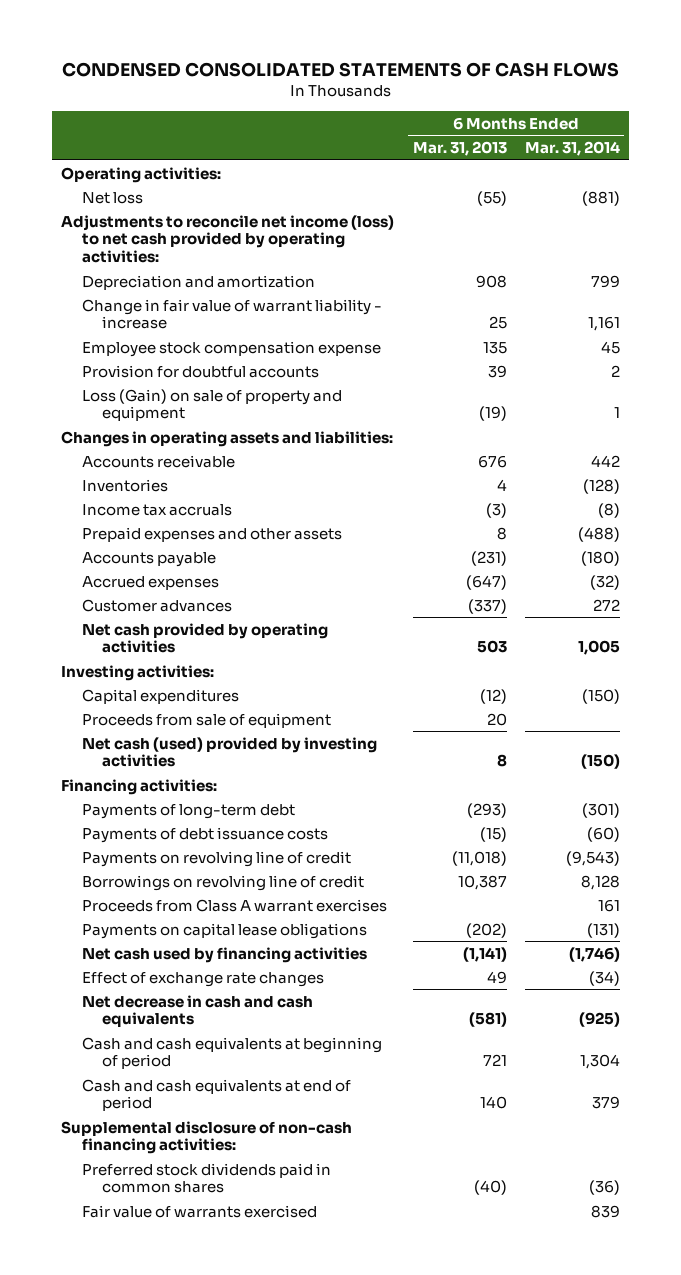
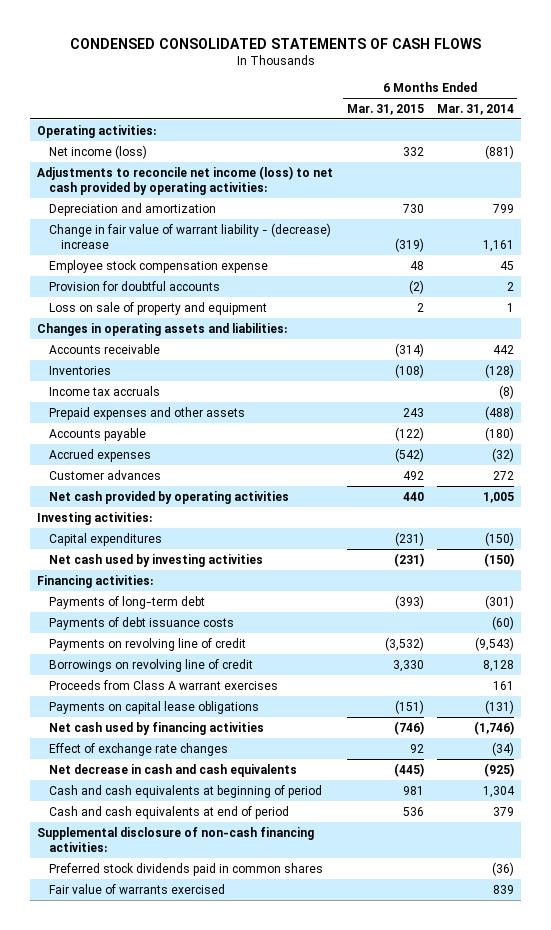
- | 6 Months Ended Mar. 31, 2013 | 6 Months Ended Mar. 31, 2014
+ | 6 Months Ended Mar. 31, 2015 | 6 Months Ended Mar. 31, 2014
- Net loss | (55) | (881)
+ Net income (loss) | 332 | (881)
- Change in fair value of warrant liability - increase | 25 | 1,161
+ Change in fair value of warrant liability - (decrease) increase | (319) | 1,161
- Loss (Gain) on sale of property and equipment | (19) | 1
+ Loss on sale of property and equipment | 2 | 1
- Proceeds from sale of equipment | 20 |
- Net cash (used) provided by investing activities | 8 | (150)
+ Net cash used by investing activities | (231) | (150)

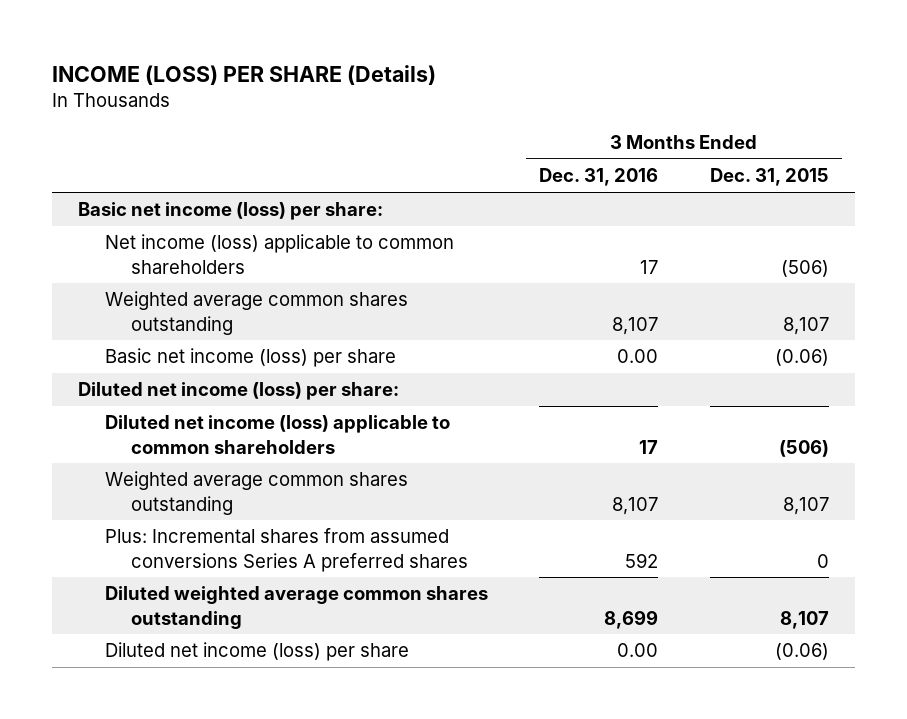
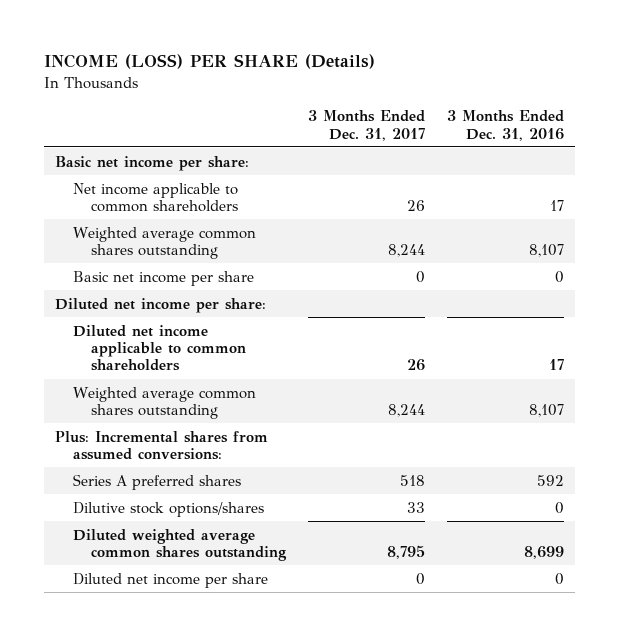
- | 3 Months Ended Dec. 31, 2016 | 3 Months Ended Dec. 31, 2015
+ | 3 Months Ended Dec. 31, 2017 | 3 Months Ended Dec. 31, 2016
- Basic net income (loss) per share:
- Net income (loss) applicable to common shareholders | 17 | (506)
+ Basic net income per share:
+ Net income applicable to common shareholders | 26 | 17
- Basic net income (loss) per share | 0.00 | (0.06)
- Diluted net income (loss) per share:
- Diluted net income (loss) applicable to common shareholders | 17 | (506)
+ Basic net income per share | 0 | 0
+ Diluted net income per share:
+ Diluted net income applicable to common shareholders | 26 | 17
- Plus: Incremental shares from assumed conversions Series A preferred shares | 592 | 0
+ Plus: Incremental shares from assumed conversions:
+ Series A preferred shares | 518 | 592
+ Dilutive stock options/shares | 33 | 0
- Diluted net income (loss) per share | 0.00 | (0.06)
+ Diluted net income per share | 0 | 0

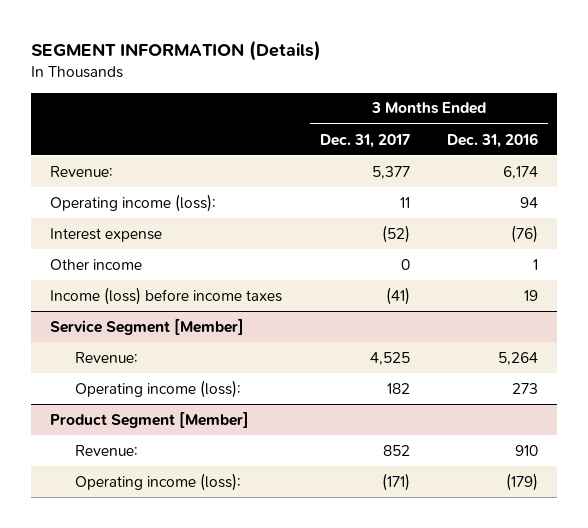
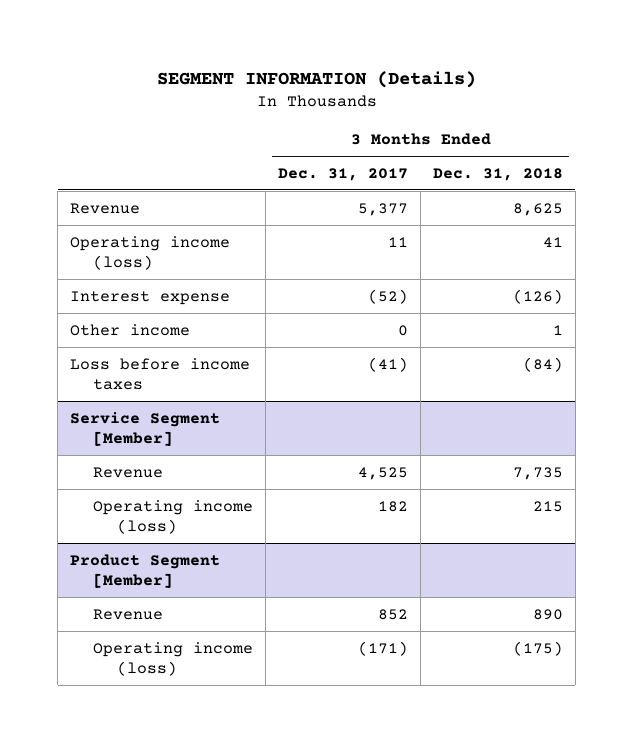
- | 3 Months Ended Dec. 31, 2017 | 3 Months Ended Dec. 31, 2016
+ | 3 Months Ended Dec. 31, 2017 | 3 Months Ended Dec. 31, 2018
- Revenue: | 5,377 | 6,174
- Operating income (loss): | 11 | 94
+ Revenue | 5,377 | 8,625
+ Operating income (loss) | 11 | 41
- Income (loss) before income taxes | (41) | 19
+ Loss before income taxes | (41) | (84)
@ Service Segment [Member]
- Revenue: | 4,525 | 5,264
- Operating income (loss): | 182 | 273
+ Revenue | 4,525 | 7,735
+ Operating income (loss) | 182 | 215
@ Product Segment [Member]
- Revenue: | 852 | 910
- Operating income (loss): | (171) | (179)
+ Revenue | 852 | 890
+ Operating income (loss) | (171) | (175)

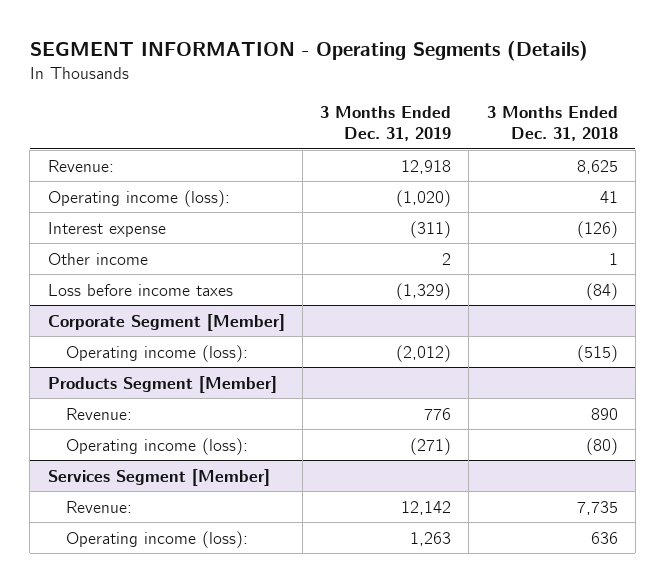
- SEGMENT INFORMATION (Details)
+ SEGMENT INFORMATION - Operating Segments (Details)
- | 3 Months Ended Dec. 31, 2017 | 3 Months Ended Dec. 31, 2018
+ | 3 Months Ended Dec. 31, 2019 | 3 Months Ended Dec. 31, 2018
- Revenue | 5,377 | 8,625
- Operating income (loss) | 11 | 41
+ Revenue: | 12,918 | 8,625
+ Operating income (loss): | (1,020) | 41
- Service Segment [Member]
- Revenue | 4,525 | 7,735
- Operating income (loss) | 182 | 215
- Product Segment [Member]
- Revenue | 852 | 890
- Operating income (loss) | (171) | (175)
+ Corporate Segment [Member]
+ Operating income (loss): | (2,012) | (515)
+ Products Segment [Member]
+ Revenue: | 776 | 890
+ Operating income (loss): | (271) | (80)
+ Services Segment [Member]
+ Revenue: | 12,142 | 7,735
+ Operating income (loss): | 1,263 | 636

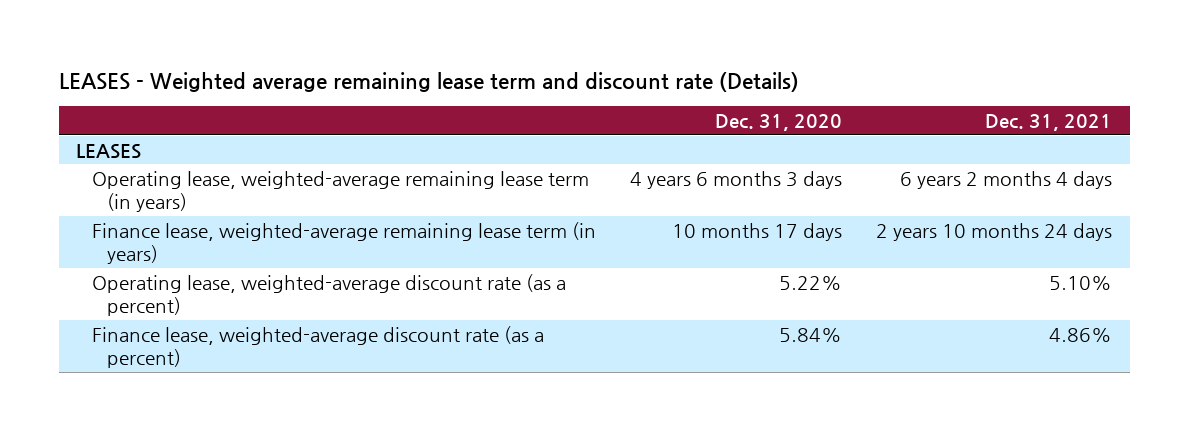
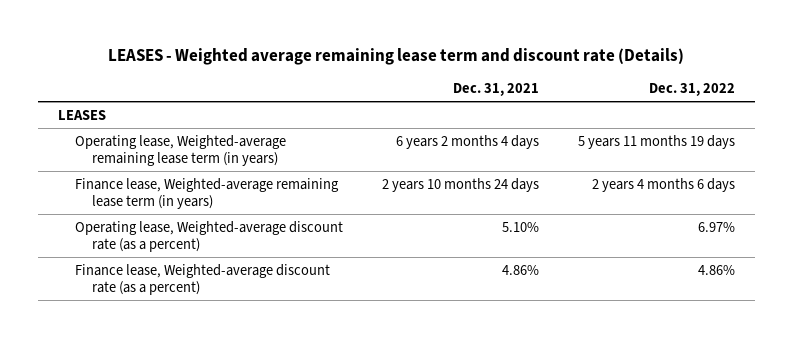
- | Dec. 31, 2020 | Dec. 31, 2021
+ | Dec. 31, 2021 | Dec. 31, 2022
- Operating lease, weighted-average remaining lease term (in years) | 4 years 6 months 3 days | 6 years 2 months 4 days
- Finance lease, weighted-average remaining lease term (in years) | 10 months 17 days | 2 years 10 months 24 days
- Operating lease, weighted-average discount rate (as a percent) | 5.22% | 5.10%
- Finance lease, weighted-average discount rate (as a percent) | 5.84% | 4.86%
+ Operating lease, Weighted-average remaining lease term (in years) | 6 years 2 months 4 days | 5 years 11 months 19 days
+ Finance lease, Weighted-average remaining lease term (in years) | 2 years 10 months 24 days | 2 years 4 months 6 days
+ Operating lease, Weighted-average discount rate (as a percent) | 5.10% | 6.97%
+ Finance lease, Weighted-average discount rate (as a percent) | 4.86% | 4.86%

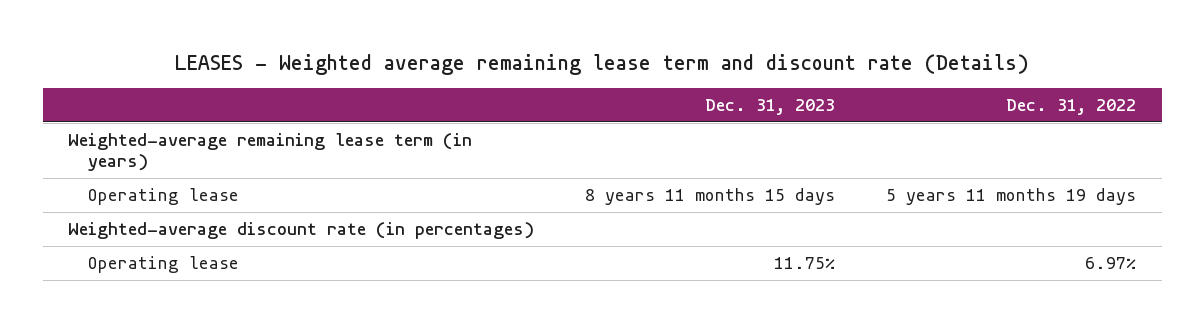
- | Dec. 31, 2021 | Dec. 31, 2022
+ | Dec. 31, 2023 | Dec. 31, 2022
- LEASES
- Operating lease, Weighted-average remaining lease term (in years) | 6 years 2 months 4 days | 5 years 11 months 19 days
- Finance lease, Weighted-average remaining lease term (in years) | 2 years 10 months 24 days | 2 years 4 months 6 days
- Operating lease, Weighted-average discount rate (as a percent) | 5.10% | 6.97%
- Finance lease, Weighted-average discount rate (as a percent) | 4.86% | 4.86%
+ Weighted-average remaining lease term (in years)
+ Operating lease | 8 years 11 months 15 days | 5 years 11 months 19 days
+ Weighted-average discount rate (in percentages)
+ Operating lease | 11.75% | 6.97%

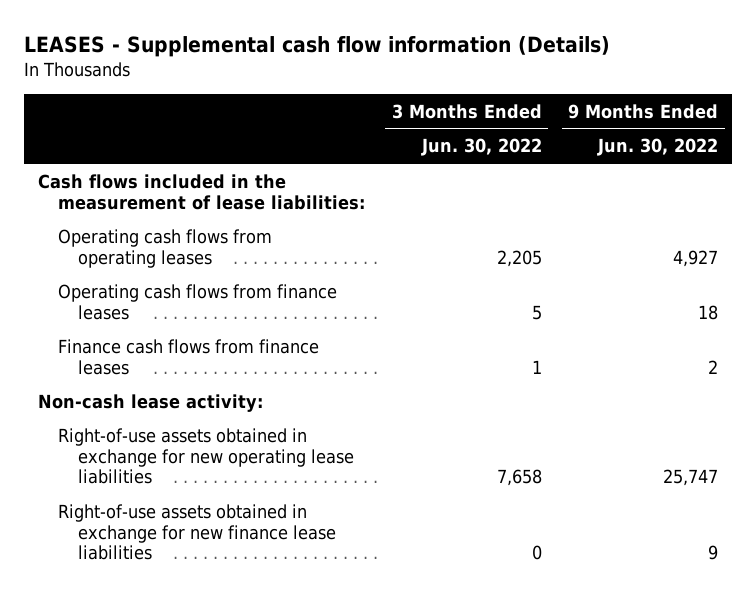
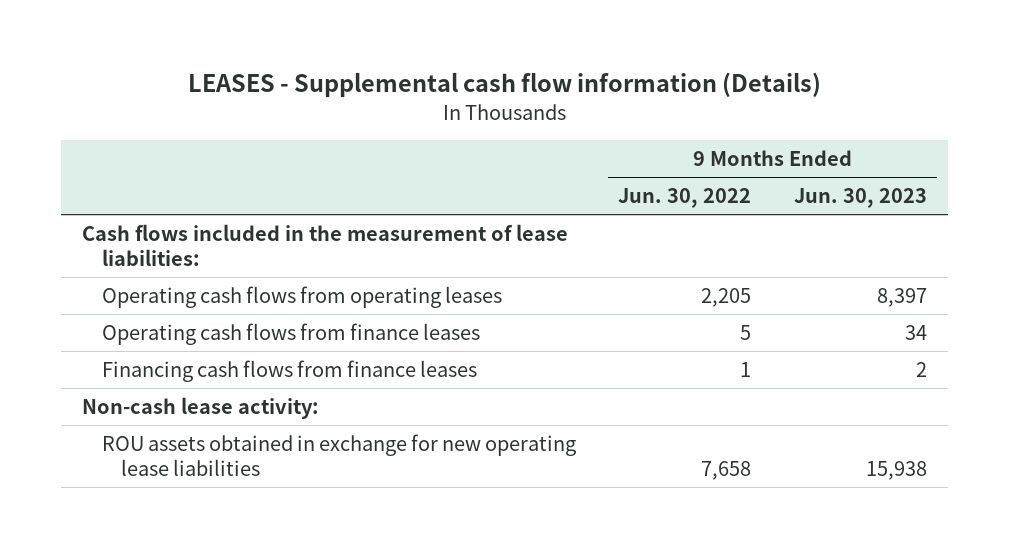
- | 3 Months Ended Jun. 30, 2022 | 9 Months Ended Jun. 30, 2022
+ | 9 Months Ended Jun. 30, 2022 | 9 Months Ended Jun. 30, 2023
- Operating cash flows from operating leases | 2,205 | 4,927
- Operating cash flows from finance leases | 5 | 18
- Finance cash flows from finance leases | 1 | 2
+ Operating cash flows from operating leases | 2,205 | 8,397
+ Operating cash flows from finance leases | 5 | 34
+ Financing cash flows from finance leases | 1 | 2
- Right-of-use assets obtained in exchange for new operating lease liabilities | 7,658 | 25,747
- Right-of-use assets obtained in exchange for new finance lease liabilities | 0 | 9
+ ROU assets obtained in exchange for new operating lease liabilities | 7,658 | 15,938

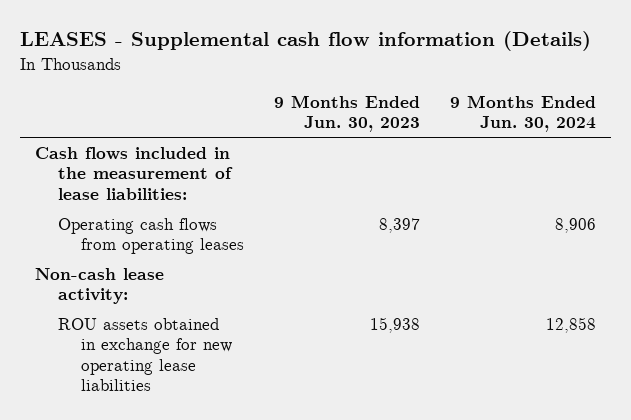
- | 9 Months Ended Jun. 30, 2022 | 9 Months Ended Jun. 30, 2023
+ | 9 Months Ended Jun. 30, 2023 | 9 Months Ended Jun. 30, 2024
- Operating cash flows from finance leases | 5 | 34
- Financing cash flows from finance leases | 1 | 2

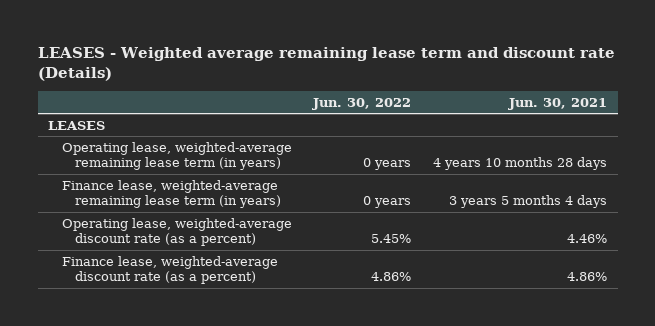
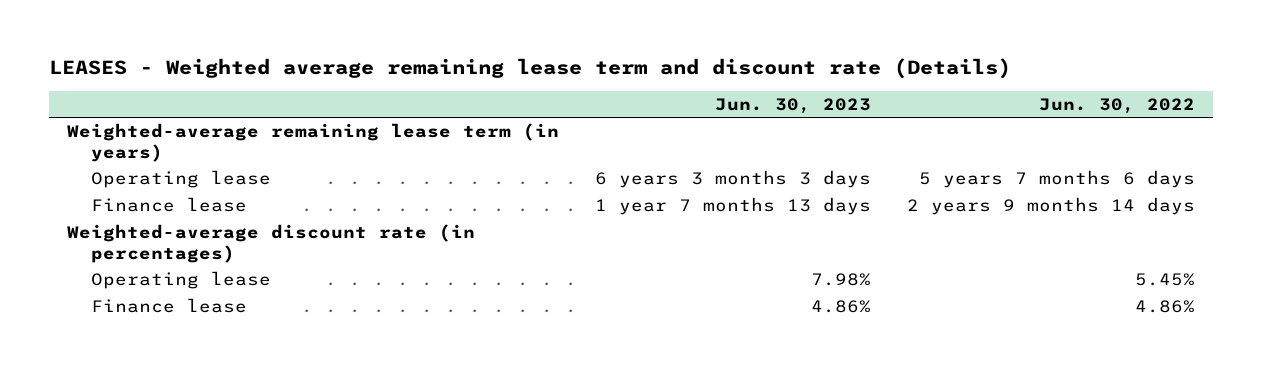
- | Jun. 30, 2022 | Jun. 30, 2021
+ | Jun. 30, 2023 | Jun. 30, 2022
- LEASES
- Operating lease, weighted-average remaining lease term (in years) | 0 years | 4 years 10 months 28 days
- Finance lease, weighted-average remaining lease term (in years) | 0 years | 3 years 5 months 4 days
- Operating lease, weighted-average discount rate (as a percent) | 5.45% | 4.46%
- Finance lease, weighted-average discount rate (as a percent) | 4.86% | 4.86%
+ Weighted-average remaining lease term (in years)
+ Operating lease | 6 years 3 months 3 days | 5 years 7 months 6 days
+ Finance lease | 1 year 7 months 13 days | 2 years 9 months 14 days
+ Weighted-average discount rate (in percentages)
+ Operating lease | 7.98% | 5.45%
+ Finance lease | 4.86% | 4.86%

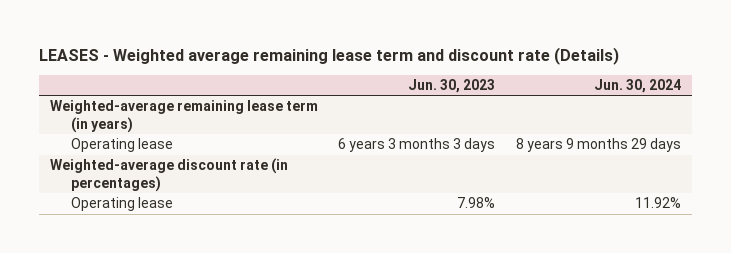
- | Jun. 30, 2023 | Jun. 30, 2022
+ | Jun. 30, 2023 | Jun. 30, 2024
- Finance lease | 1 year 7 months 13 days | 2 years 9 months 14 days
- Finance lease | 4.86% | 4.86%

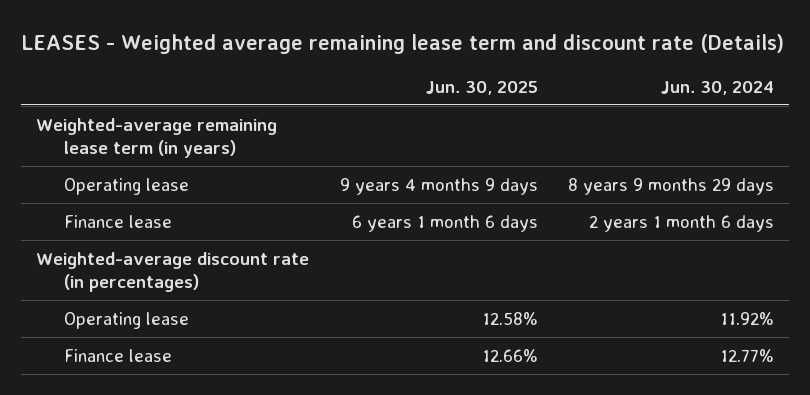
- | Jun. 30, 2023 | Jun. 30, 2024
+ | Jun. 30, 2025 | Jun. 30, 2024
+ Finance lease | 6 years 1 month 6 days | 2 years 1 month 6 days
+ Finance lease | 12.66% | 12.77%

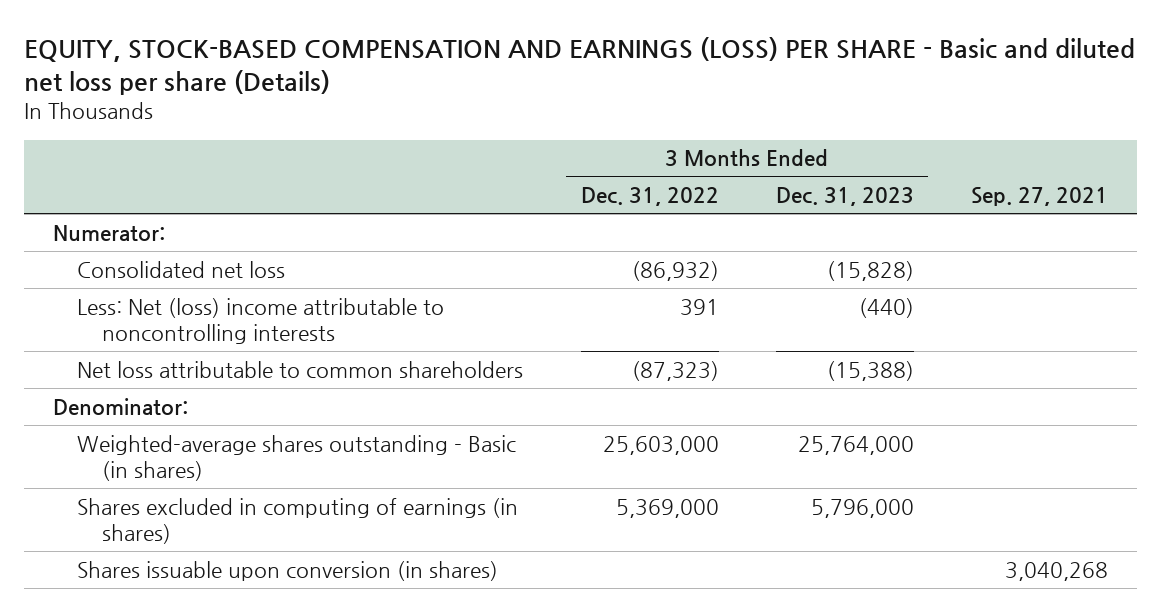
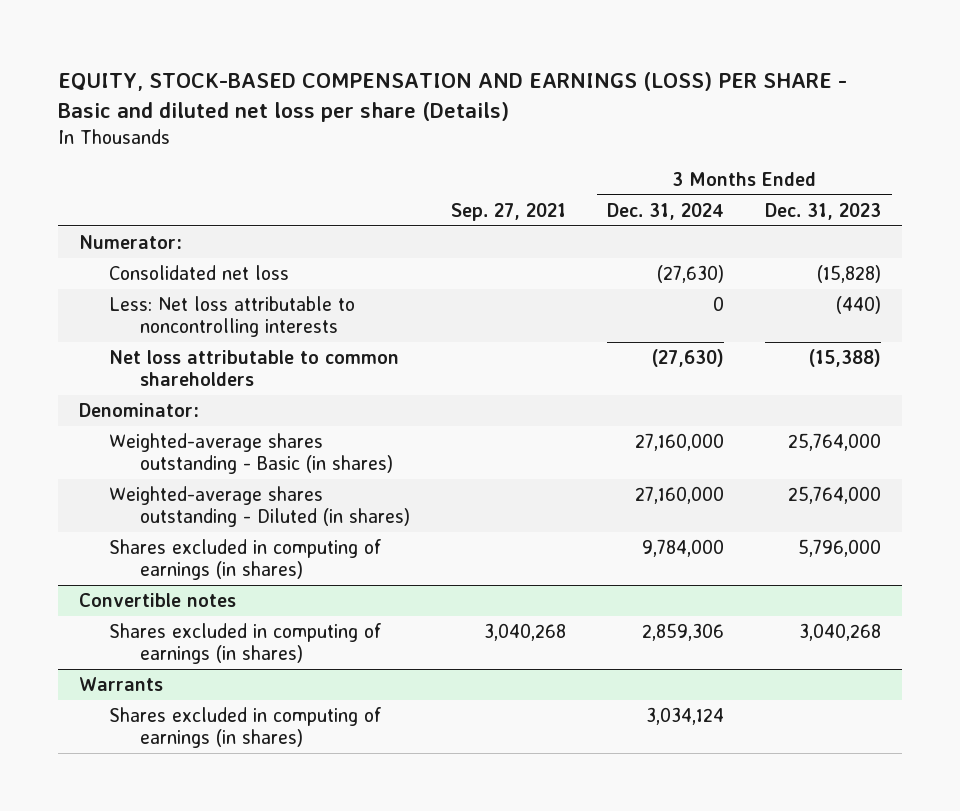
- | 3 Months Ended Dec. 31, 2022 | 3 Months Ended Dec. 31, 2023 | Sep. 27, 2021
+ | Sep. 27, 2021 | 3 Months Ended Dec. 31, 2024 | 3 Months Ended Dec. 31, 2023
- Less: Net (loss) income attributable to noncontrolling interests | 391 | (440) |
+ Less: Net loss attributable to noncontrolling interests | | 0 | (440)
+ Weighted-average shares outstanding - Diluted (in shares) | | 27,160,000 | 25,764,000
- Shares issuable upon conversion (in shares) | | | 3,040,268
+ Convertible notes
+ Shares excluded in computing of earnings (in shares) | 3,040,268 | 2,859,306 | 3,040,268
+ Warrants
+ Shares excluded in computing of earnings (in shares) | | 3,034,124 |

